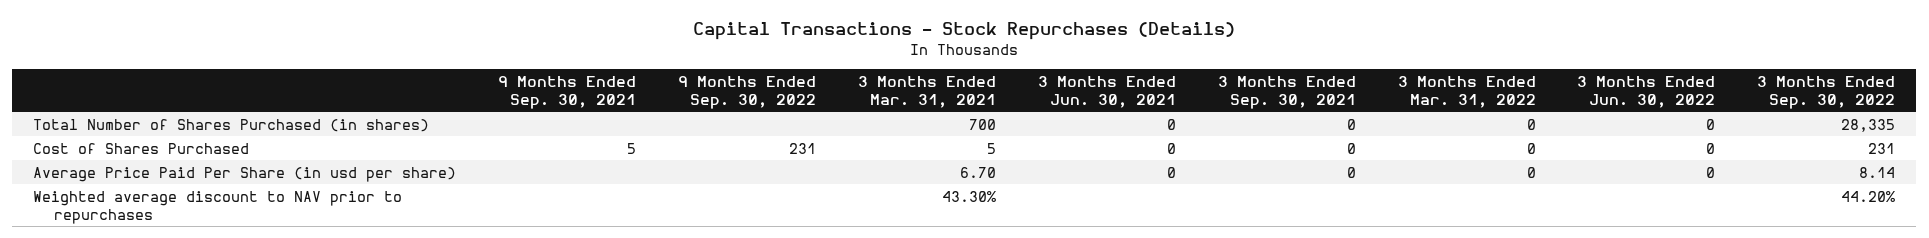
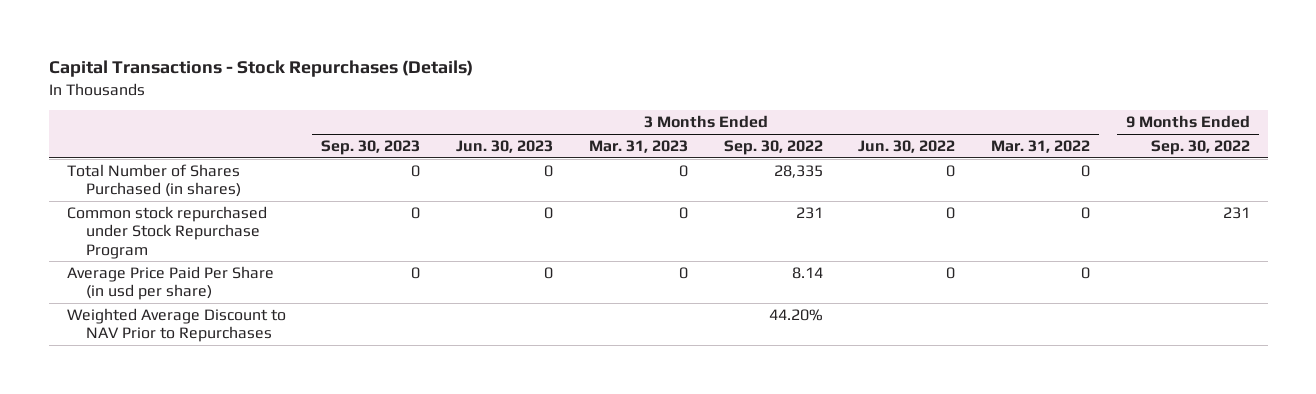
- | 9 Months Ended Sep. 30, 2021 | 9 Months Ended Sep. 30, 2022 | 3 Months Ended Mar. 31, 2021 | 3 Months Ended Jun. 30, 2021 | 3 Months Ended Sep. 30, 2021 | 3 Months Ended Mar. 31, 2022 | 3 Months Ended Jun. 30, 2022 | 3 Months Ended Sep. 30, 2022
+ | 3 Months Ended Sep. 30, 2023 | 3 Months Ended Jun. 30, 2023 | 3 Months Ended Mar. 31, 2023 | 3 Months Ended Sep. 30, 2022 | 3 Months Ended Jun. 30, 2022 | 3 Months Ended Mar. 31, 2022 | 9 Months Ended Sep. 30, 2022
- Cost of Shares Purchased | 5 | 231 | 5 | 0 | 0 | 0 | 0 | 231
+ Common stock repurchased under Stock Repurchase Program | 0 | 0 | 0 | 231 | 0 | 0 | 231
- Weighted average discount to NAV prior to repurchases | | | 43.30% | | | | | 44.20%
+ Weighted Average Discount to NAV Prior to Repurchases | | | | 44.20% | | |

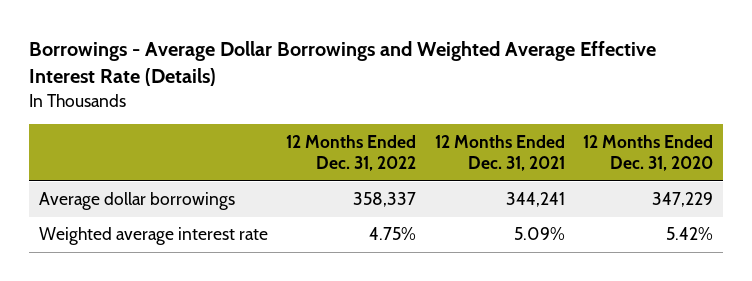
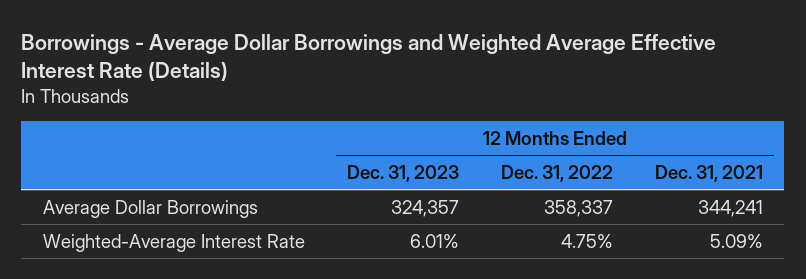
- | 12 Months Ended Dec. 31, 2022 | 12 Months Ended Dec. 31, 2021 | 12 Months Ended Dec. 31, 2020
+ | 12 Months Ended Dec. 31, 2023 | 12 Months Ended Dec. 31, 2022 | 12 Months Ended Dec. 31, 2021
- Average dollar borrowings | 358,337 | 344,241 | 347,229
- Weighted average interest rate | 4.75% | 5.09% | 5.42%
+ Average Dollar Borrowings | 324,357 | 358,337 | 344,241
+ Weighted-Average Interest Rate | 6.01% | 4.75% | 5.09%

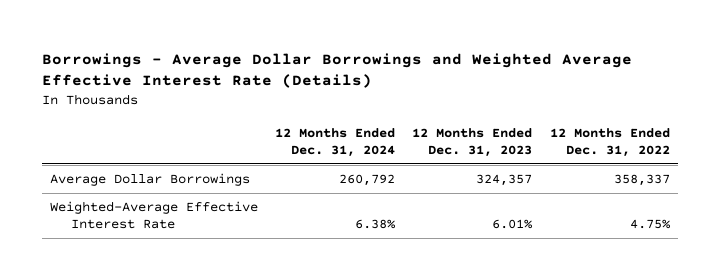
- | 12 Months Ended Dec. 31, 2023 | 12 Months Ended Dec. 31, 2022 | 12 Months Ended Dec. 31, 2021
+ | 12 Months Ended Dec. 31, 2024 | 12 Months Ended Dec. 31, 2023 | 12 Months Ended Dec. 31, 2022
- Weighted-Average Interest Rate | 6.01% | 4.75% | 5.09%
+ Weighted-Average Effective Interest Rate | 6.38% | 6.01% | 4.75%

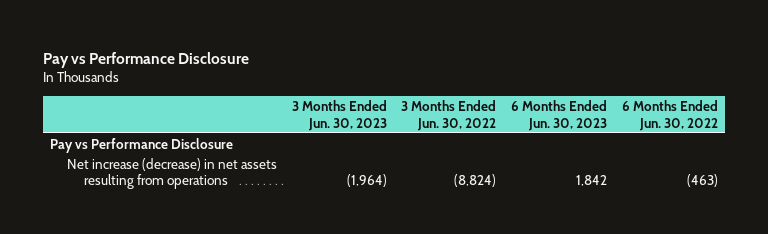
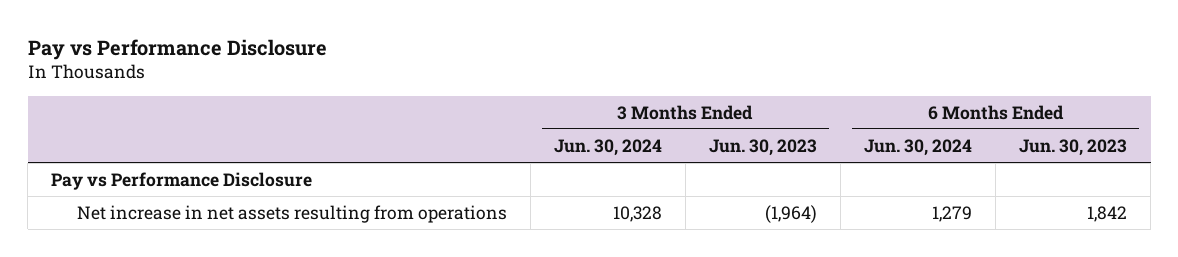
- | 3 Months Ended Jun. 30, 2023 | 3 Months Ended Jun. 30, 2022 | 6 Months Ended Jun. 30, 2023 | 6 Months Ended Jun. 30, 2022
+ | 3 Months Ended Jun. 30, 2024 | 3 Months Ended Jun. 30, 2023 | 6 Months Ended Jun. 30, 2024 | 6 Months Ended Jun. 30, 2023
- Net increase (decrease) in net assets resulting from operations | (1,964) | (8,824) | 1,842 | (463)
+ Net increase in net assets resulting from operations | 10,328 | (1,964) | 1,279 | 1,842

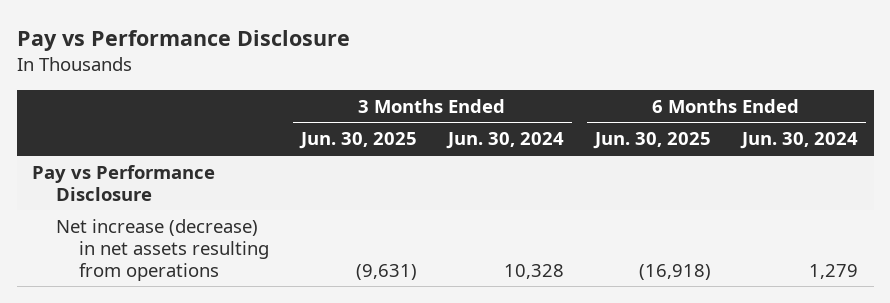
- | 3 Months Ended Jun. 30, 2024 | 3 Months Ended Jun. 30, 2023 | 6 Months Ended Jun. 30, 2024 | 6 Months Ended Jun. 30, 2023
+ | 3 Months Ended Jun. 30, 2025 | 3 Months Ended Jun. 30, 2024 | 6 Months Ended Jun. 30, 2025 | 6 Months Ended Jun. 30, 2024
- Net increase in net assets resulting from operations | 10,328 | (1,964) | 1,279 | 1,842
+ Net increase (decrease) in net assets resulting from operations | (9,631) | 10,328 | (16,918) | 1,279

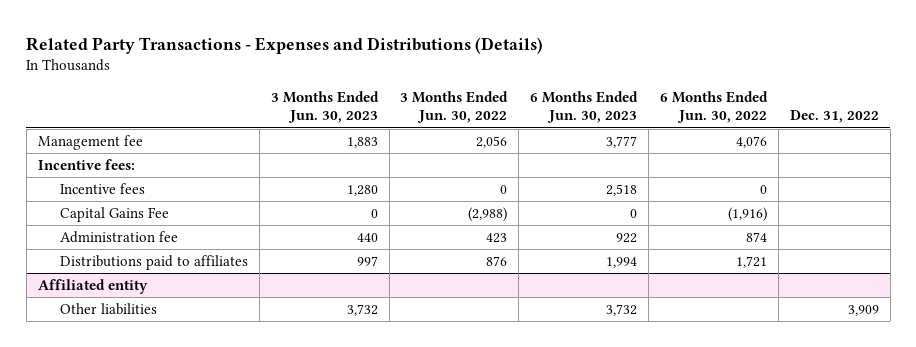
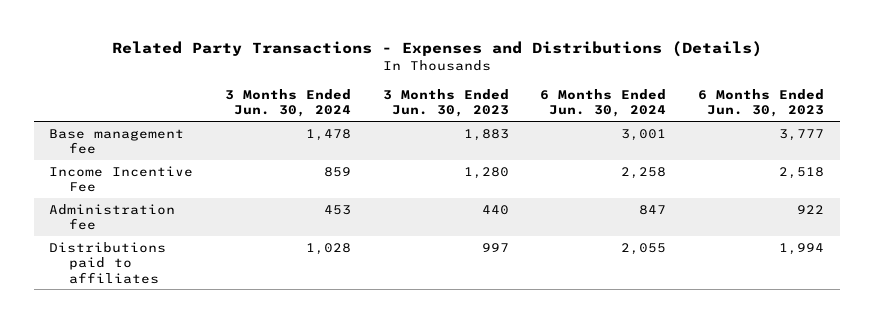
- | 3 Months Ended Jun. 30, 2023 | 3 Months Ended Jun. 30, 2022 | 6 Months Ended Jun. 30, 2023 | 6 Months Ended Jun. 30, 2022 | Dec. 31, 2022
+ | 3 Months Ended Jun. 30, 2024 | 3 Months Ended Jun. 30, 2023 | 6 Months Ended Jun. 30, 2024 | 6 Months Ended Jun. 30, 2023
- Management fee | 1,883 | 2,056 | 3,777 | 4,076 |
- Incentive fees:
- Incentive fees | 1,280 | 0 | 2,518 | 0 |
- Capital Gains Fee | 0 | (2,988) | 0 | (1,916) |
+ Base management fee | 1,478 | 1,883 | 3,001 | 3,777
+ Income Incentive Fee | 859 | 1,280 | 2,258 | 2,518
- Affiliated entity
- Other liabilities | 3,732 | | 3,732 | | 3,909

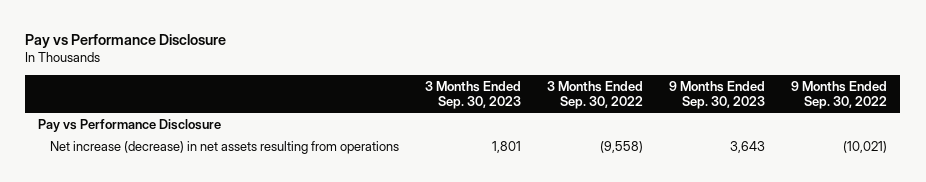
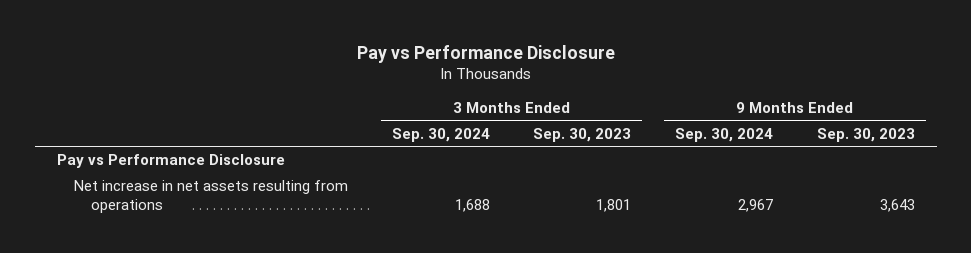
- | 3 Months Ended Sep. 30, 2023 | 3 Months Ended Sep. 30, 2022 | 9 Months Ended Sep. 30, 2023 | 9 Months Ended Sep. 30, 2022
+ | 3 Months Ended Sep. 30, 2024 | 3 Months Ended Sep. 30, 2023 | 9 Months Ended Sep. 30, 2024 | 9 Months Ended Sep. 30, 2023
- Net increase (decrease) in net assets resulting from operations | 1,801 | (9,558) | 3,643 | (10,021)
+ Net increase in net assets resulting from operations | 1,688 | 1,801 | 2,967 | 3,643

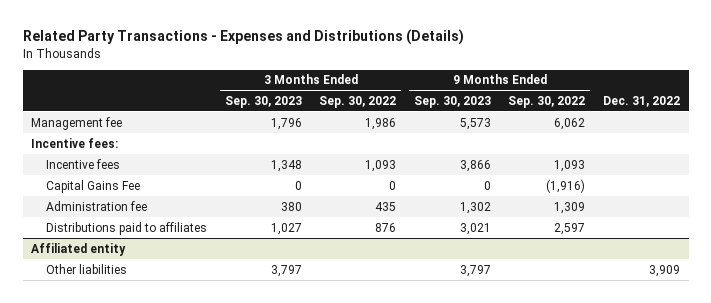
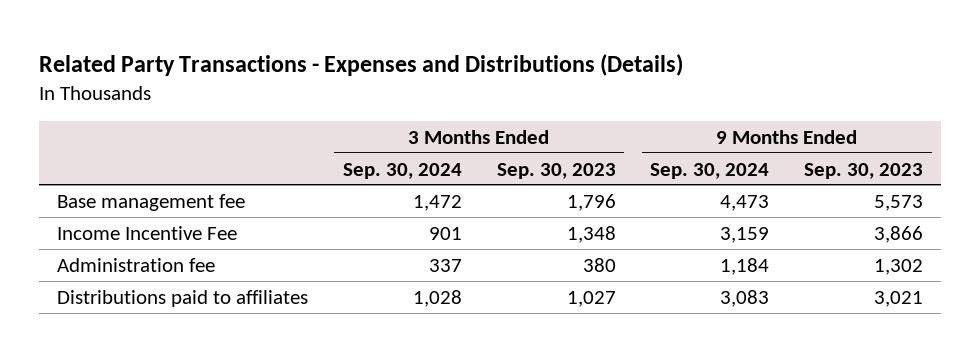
- | 3 Months Ended Sep. 30, 2023 | 3 Months Ended Sep. 30, 2022 | 9 Months Ended Sep. 30, 2023 | 9 Months Ended Sep. 30, 2022 | Dec. 31, 2022
+ | 3 Months Ended Sep. 30, 2024 | 3 Months Ended Sep. 30, 2023 | 9 Months Ended Sep. 30, 2024 | 9 Months Ended Sep. 30, 2023
- Management fee | 1,796 | 1,986 | 5,573 | 6,062 |
- Incentive fees:
- Incentive fees | 1,348 | 1,093 | 3,866 | 1,093 |
- Capital Gains Fee | 0 | 0 | 0 | (1,916) |
+ Base management fee | 1,472 | 1,796 | 4,473 | 5,573
+ Income Incentive Fee | 901 | 1,348 | 3,159 | 3,866
- Affiliated entity
- Other liabilities | 3,797 | | 3,797 | | 3,909

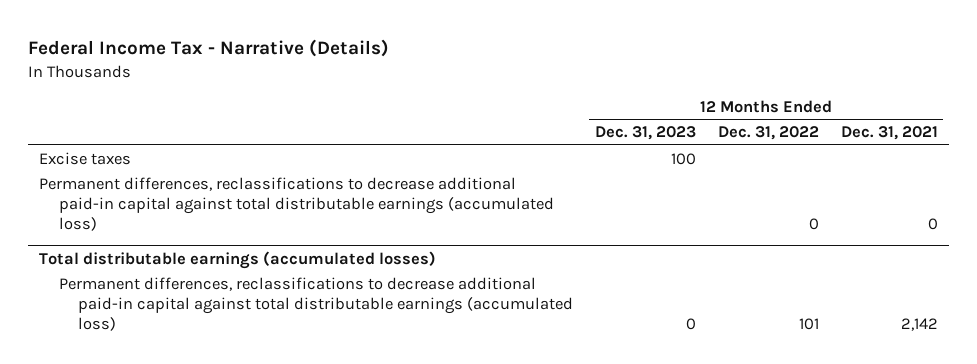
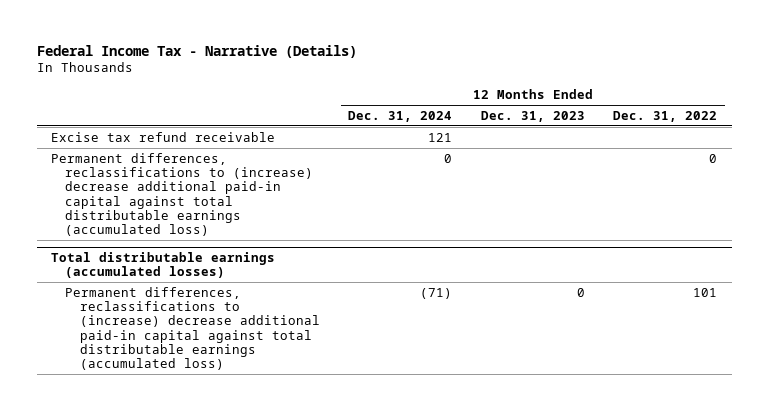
- | 12 Months Ended Dec. 31, 2023 | 12 Months Ended Dec. 31, 2022 | 12 Months Ended Dec. 31, 2021
+ | 12 Months Ended Dec. 31, 2024 | 12 Months Ended Dec. 31, 2023 | 12 Months Ended Dec. 31, 2022
- Excise taxes | 100 | |
- Permanent differences, reclassifications to decrease additional paid-in capital against total distributable earnings (accumulated loss) | | 0 | 0
+ Excise tax refund receivable | 121 | |
+ Permanent differences, reclassifications to (increase) decrease additional paid-in capital against total distributable earnings (accumulated loss) | 0 | | 0
@ Total distributable earnings (accumulated losses)
- Permanent differences, reclassifications to decrease additional paid-in capital against total distributable earnings (accumulated loss) | 0 | 101 | 2,142
+ Permanent differences, reclassifications to (increase) decrease additional paid-in capital against total distributable earnings (accumulated loss) | (71) | 0 | 101

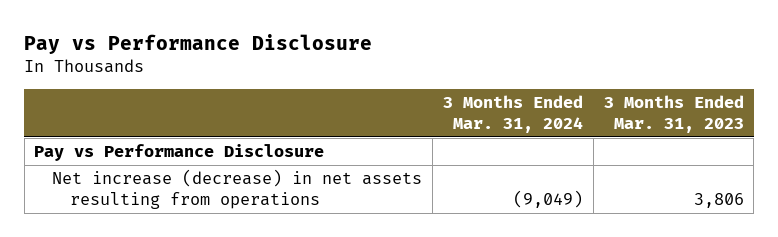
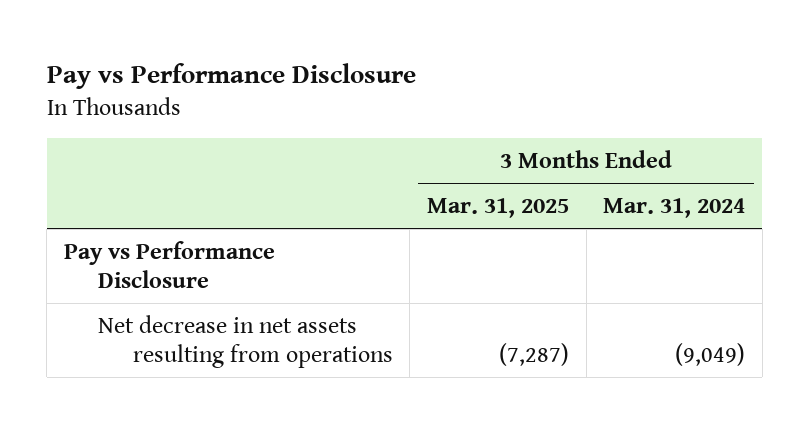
- | 3 Months Ended Mar. 31, 2024 | 3 Months Ended Mar. 31, 2023
+ | 3 Months Ended Mar. 31, 2025 | 3 Months Ended Mar. 31, 2024
- Net increase (decrease) in net assets resulting from operations | (9,049) | 3,806
+ Net decrease in net assets resulting from operations | (7,287) | (9,049)

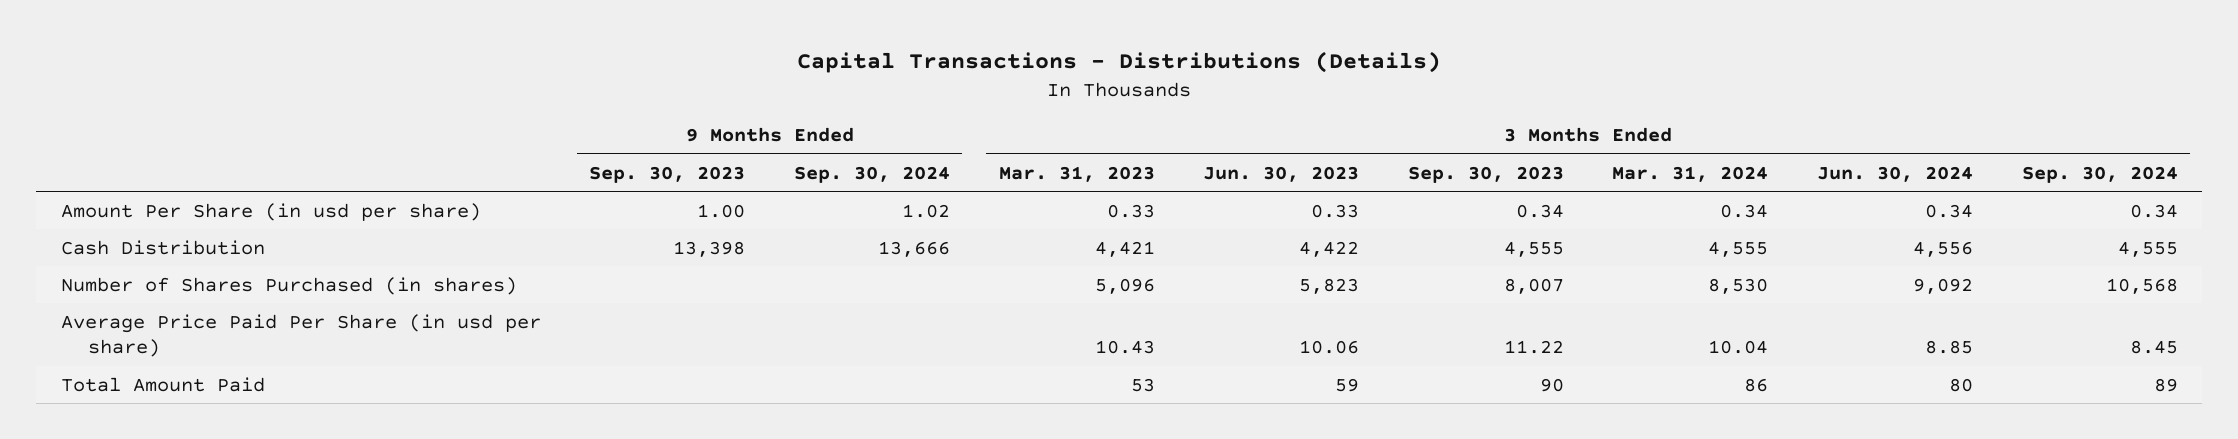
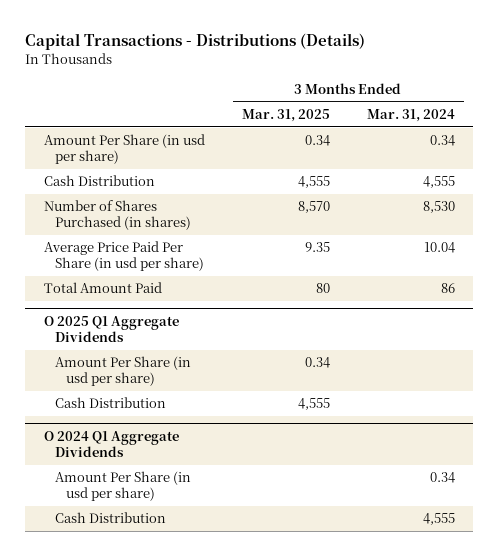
- | 9 Months Ended Sep. 30, 2023 | 9 Months Ended Sep. 30, 2024 | 3 Months Ended Mar. 31, 2023 | 3 Months Ended Jun. 30, 2023 | 3 Months Ended Sep. 30, 2023 | 3 Months Ended Mar. 31, 2024 | 3 Months Ended Jun. 30, 2024 | 3 Months Ended Sep. 30, 2024
+ | 3 Months Ended Mar. 31, 2025 | 3 Months Ended Mar. 31, 2024
+ O 2025 Q1 Aggregate Dividends
+ Amount Per Share (in usd per share) | 0.34 |
+ Cash Distribution | 4,555 |
+ O 2024 Q1 Aggregate Dividends
+ Amount Per Share (in usd per share) | | 0.34
+ Cash Distribution | | 4,555

